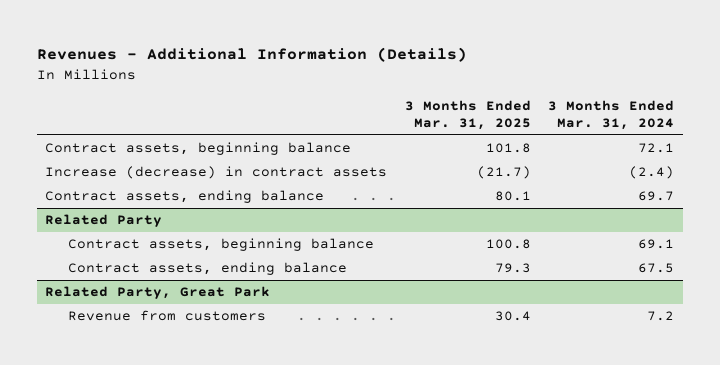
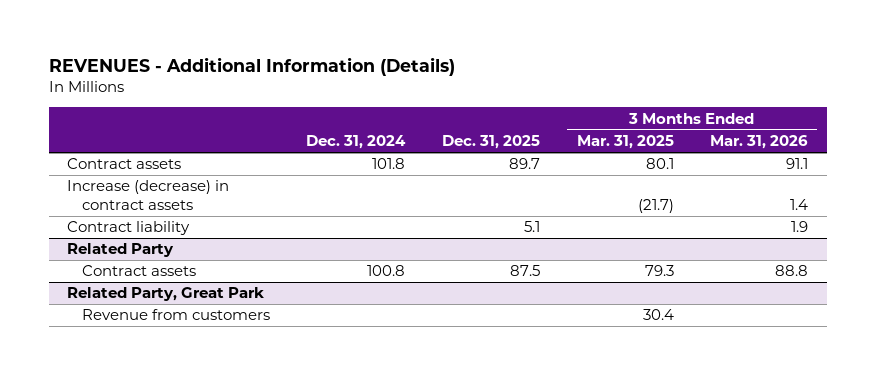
- Revenues - Additional Information (Details)
+ REVENUES - Additional Information (Details)
- | 3 Months Ended Mar. 31, 2025 | 3 Months Ended Mar. 31, 2024
+ | Dec. 31, 2024 | Dec. 31, 2025 | 3 Months Ended Mar. 31, 2025 | 3 Months Ended Mar. 31, 2026
- Contract assets, beginning balance | 101.8 | 72.1
+ Contract assets | 101.8 | 89.7 | 80.1 | 91.1
- Contract assets, ending balance | 80.1 | 69.7
+ Contract liability | | 5.1 | | 1.9
@ Related Party
- Contract assets, beginning balance | 100.8 | 69.1
- Contract assets, ending balance | 79.3 | 67.5
+ Contract assets | 100.8 | 87.5 | 79.3 | 88.8

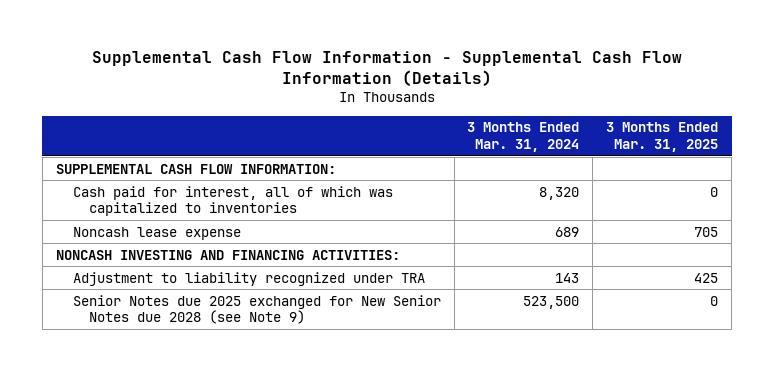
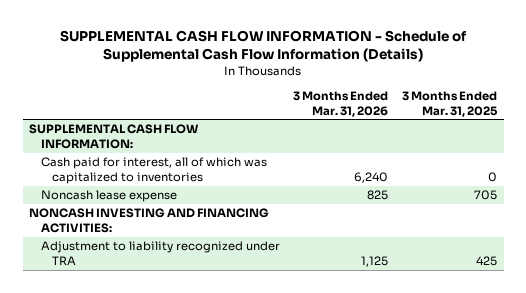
- Supplemental Cash Flow Information - Supplemental Cash Flow Information (Details)
+ SUPPLEMENTAL CASH FLOW INFORMATION - Schedule of Supplemental Cash Flow Information (Details)
- | 3 Months Ended Mar. 31, 2024 | 3 Months Ended Mar. 31, 2025
+ | 3 Months Ended Mar. 31, 2026 | 3 Months Ended Mar. 31, 2025
- Senior Notes due 2025 exchanged for New Senior Notes due 2028 (see Note 9) | 523,500 | 0

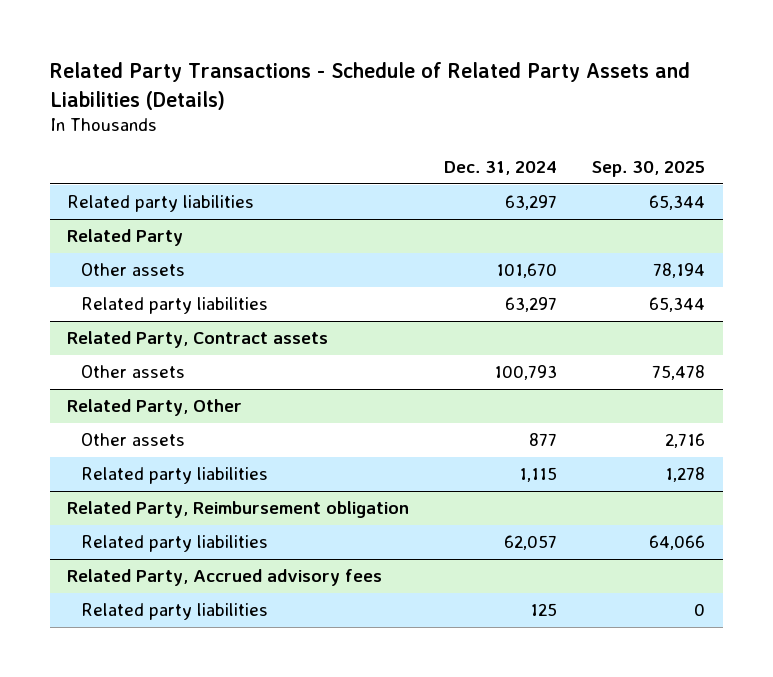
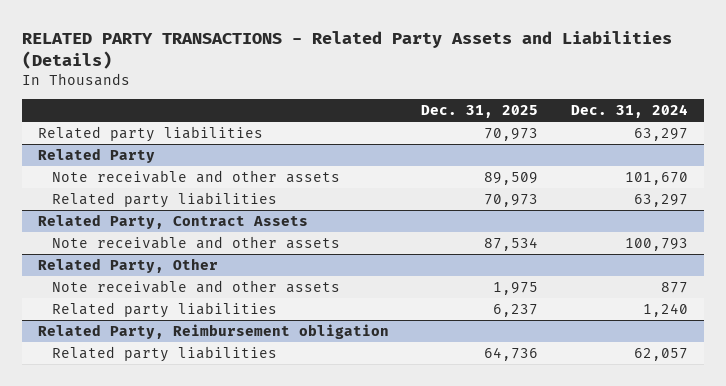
- Related Party Transactions - Schedule of Related Party Assets and Liabilities (Details)
+ RELATED PARTY TRANSACTIONS - Related Party Assets and Liabilities (Details)
- | Dec. 31, 2024 | Sep. 30, 2025
+ | Dec. 31, 2025 | Dec. 31, 2024
@ Related Party
- Other assets | 101,670 | 78,194
+ Note receivable and other assets | 89,509 | 101,670
- Related Party, Contract assets
- Other assets | 100,793 | 75,478
+ Related Party, Contract Assets
+ Note receivable and other assets | 87,534 | 100,793
@ Related Party, Other
- Other assets | 877 | 2,716
- Related party liabilities | 1,115 | 1,278
+ Note receivable and other assets | 1,975 | 877
+ Related party liabilities | 6,237 | 1,240
- Related Party, Accrued advisory fees
- Related party liabilities | 125 | 0

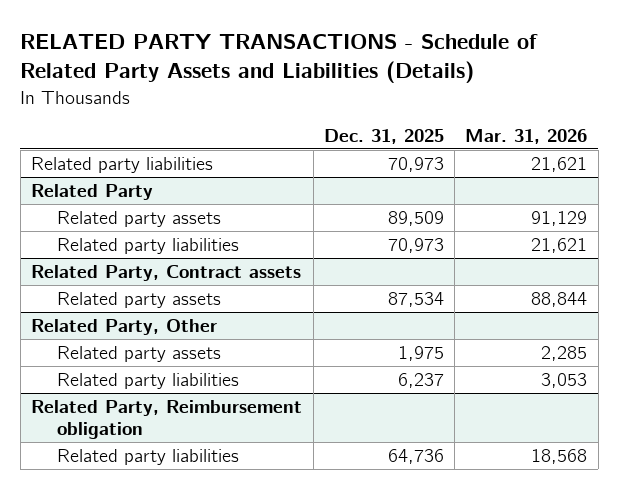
- RELATED PARTY TRANSACTIONS - Related Party Assets and Liabilities (Details)
+ RELATED PARTY TRANSACTIONS - Schedule of Related Party Assets and Liabilities (Details)
- | Dec. 31, 2025 | Dec. 31, 2024
+ | Dec. 31, 2025 | Mar. 31, 2026
@ Related Party
- Note receivable and other assets | 89,509 | 101,670
+ Related party assets | 89,509 | 91,129
- Related Party, Contract Assets
- Note receivable and other assets | 87,534 | 100,793
+ Related Party, Contract assets
+ Related party assets | 87,534 | 88,844
@ Related Party, Other
- Note receivable and other assets | 1,975 | 877
+ Related party assets | 1,975 | 2,285

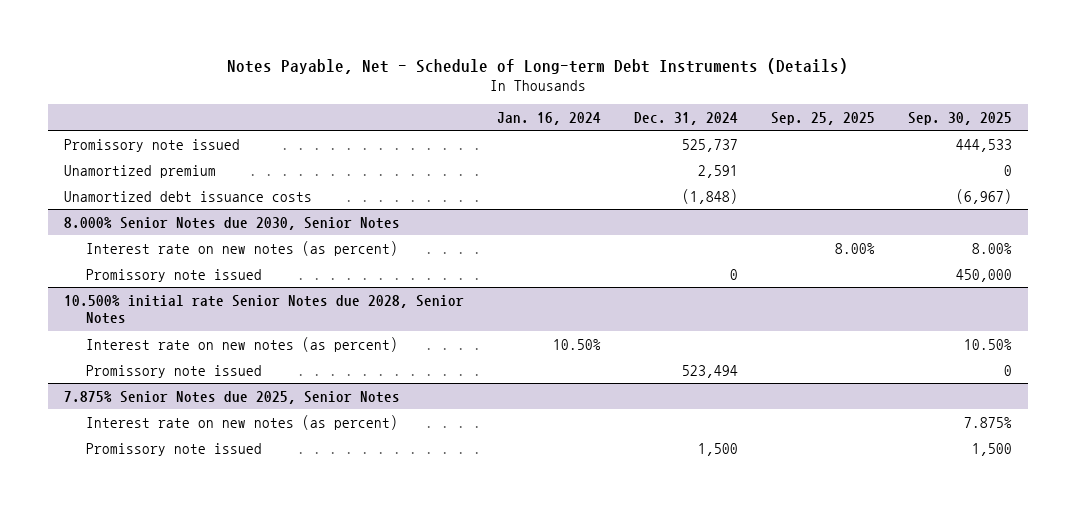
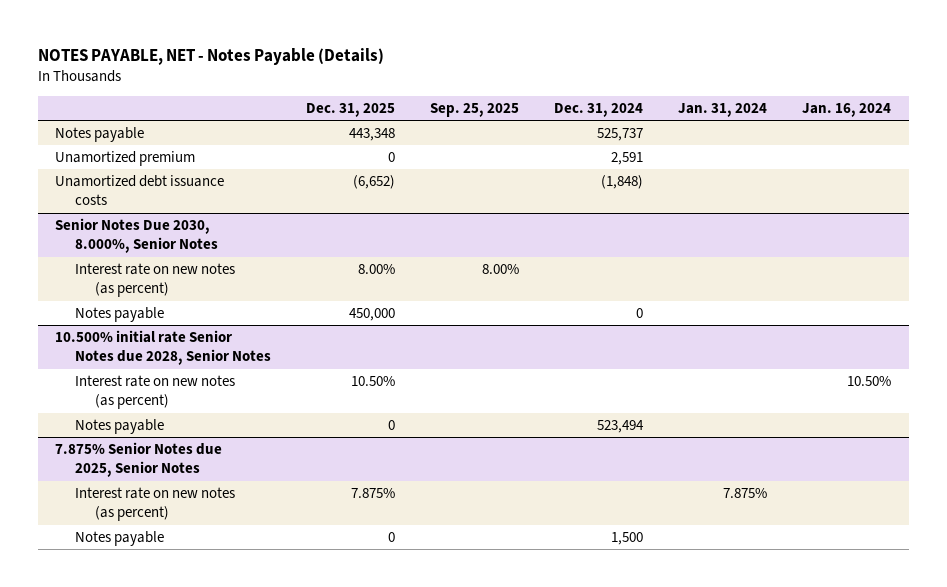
- Notes Payable, Net - Schedule of Long-term Debt Instruments (Details)
+ NOTES PAYABLE, NET - Notes Payable (Details)
- | Jan. 16, 2024 | Dec. 31, 2024 | Sep. 25, 2025 | Sep. 30, 2025
+ | Dec. 31, 2025 | Sep. 25, 2025 | Dec. 31, 2024 | Jan. 31, 2024 | Jan. 16, 2024
- Promissory note issued | | 525,737 | | 444,533
+ Notes payable | 443,348 | | 525,737 | |
- 8.000% Senior Notes due 2030, Senior Notes
+ Senior Notes Due 2030, 8.000%, Senior Notes
- Promissory note issued | | 0 | | 450,000
+ Notes payable | 450,000 | | 0 | |
@ 10.500% initial rate Senior Notes due 2028, Senior Notes
- Promissory note issued | | 523,494 | | 0
+ Notes payable | 0 | | 523,494 | |
@ 7.875% Senior Notes due 2025, Senior Notes
- Promissory note issued | | 1,500 | | 1,500
+ Notes payable | 0 | | 1,500 | |

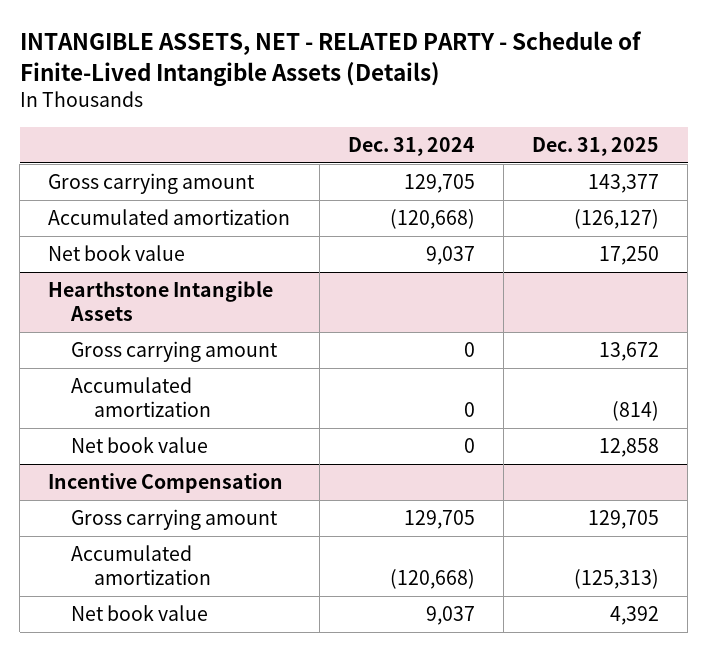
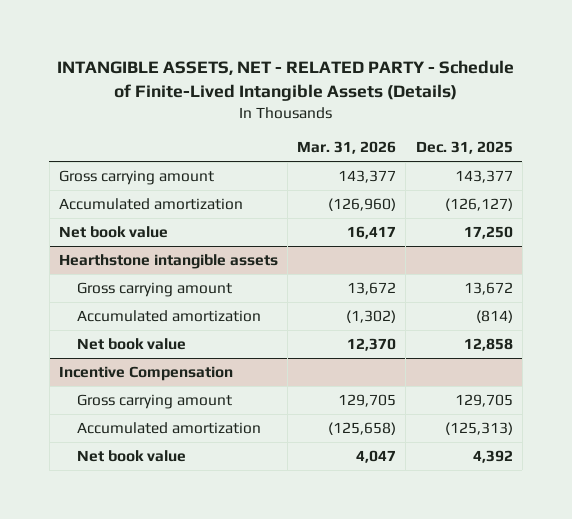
- | Dec. 31, 2024 | Dec. 31, 2025
+ | Mar. 31, 2026 | Dec. 31, 2025
- Hearthstone Intangible Assets
+ Hearthstone intangible assets

